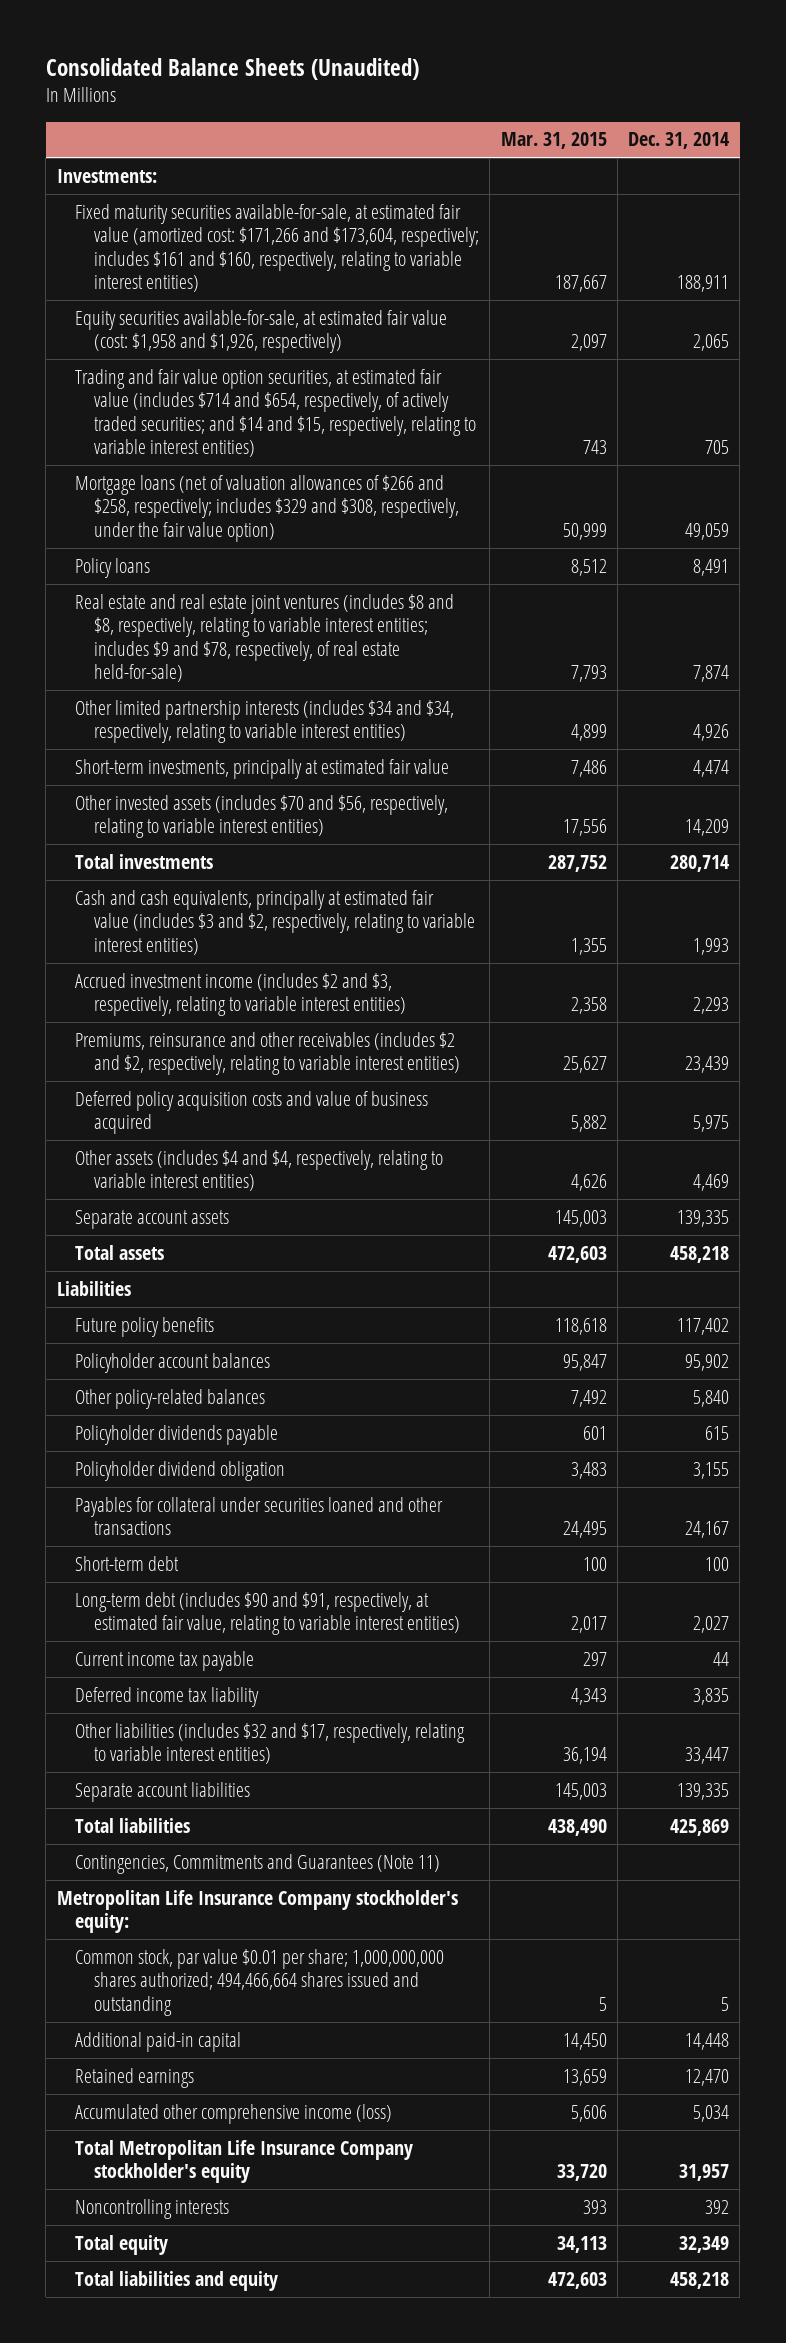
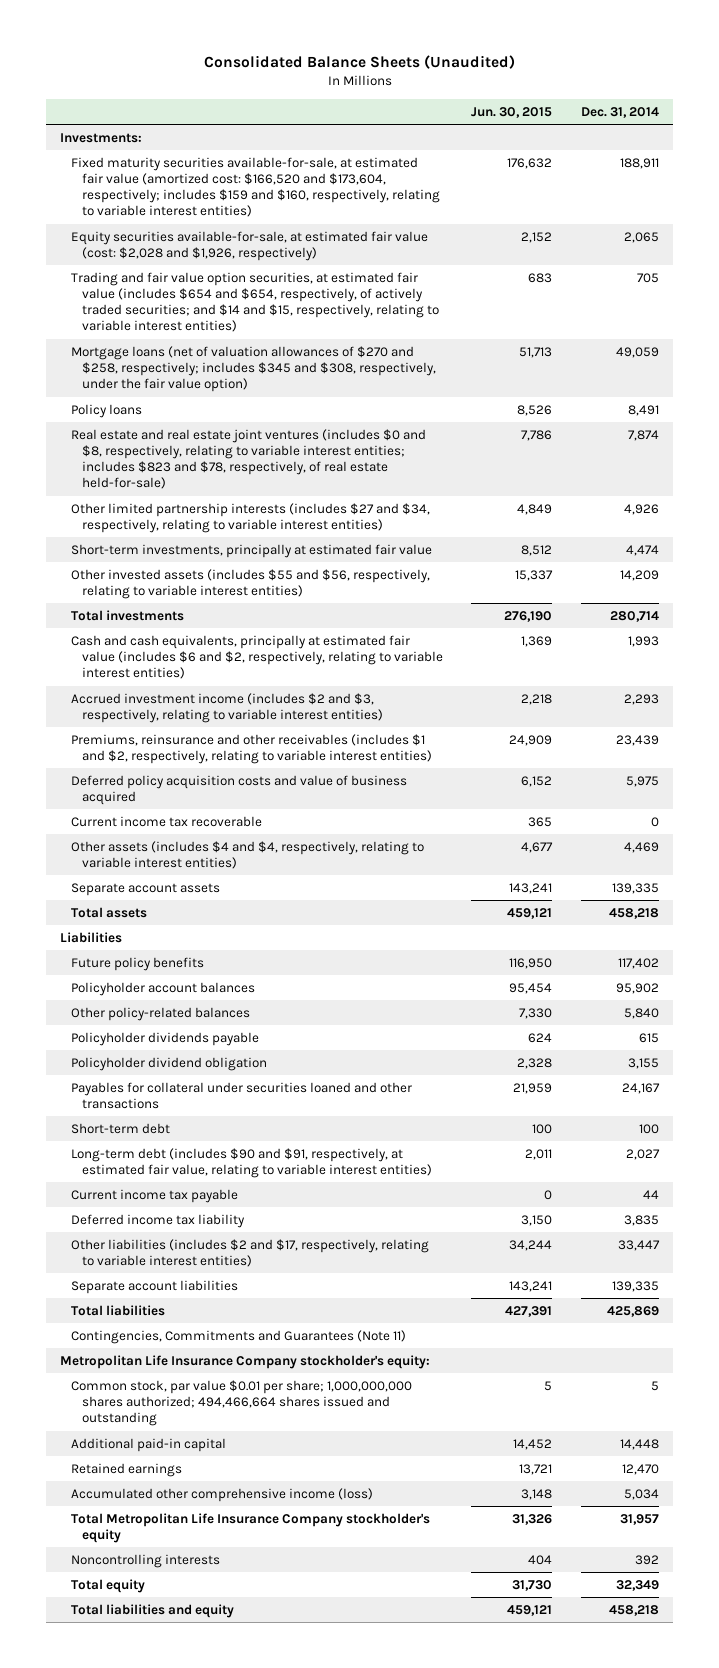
- | Mar. 31, 2015 | Dec. 31, 2014
+ | Jun. 30, 2015 | Dec. 31, 2014
- Fixed maturity securities available-for-sale, at estimated fair value (amortized cost: $171,266 and $173,604, respectively; includes $161 and $160, respectively, relating to variable interest entities) | 187,667 | 188,911
- Equity securities available-for-sale, at estimated fair value (cost: $1,958 and $1,926, respectively) | 2,097 | 2,065
- Trading and fair value option securities, at estimated fair value (includes $714 and $654, respectively, of actively traded securities; and $14 and $15, respectively, relating to variable interest entities) | 743 | 705
- Mortgage loans (net of valuation allowances of $266 and $258, respectively; includes $329 and $308, respectively, under the fair value option) | 50,999 | 49,059
+ Fixed maturity securities available-for-sale, at estimated fair value (amortized cost: $166,520 and $173,604, respectively; includes $159 and $160, respectively, relating to variable interest entities) | 176,632 | 188,911
+ Equity securities available-for-sale, at estimated fair value (cost: $2,028 and $1,926, respectively) | 2,152 | 2,065
+ Trading and fair value option securities, at estimated fair value (includes $654 and $654, respectively, of actively traded securities; and $14 and $15, respectively, relating to variable interest entities) | 683 | 705
+ Mortgage loans (net of valuation allowances of $270 and $258, respectively; includes $345 and $308, respectively, under the fair value option) | 51,713 | 49,059
- Real estate and real estate joint ventures (includes $8 and $8, respectively, relating to variable interest entities; includes $9 and $78, respectively, of real estate held-for-sale) | 7,793 | 7,874
- Other limited partnership interests (includes $34 and $34, respectively, relating to variable interest entities) | 4,899 | 4,926
+ Real estate and real estate joint ventures (includes $0 and $8, respectively, relating to variable interest entities; includes $823 and $78, respectively, of real estate held-for-sale) | 7,786 | 7,874
+ Other limited partnership interests (includes $27 and $34, respectively, relating to variable interest entities) | 4,849 | 4,926
- Other invested assets (includes $70 and $56, respectively, relating to variable interest entities) | 17,556 | 14,209
+ Other invested assets (includes $55 and $56, respectively, relating to variable interest entities) | 15,337 | 14,209
- Cash and cash equivalents, principally at estimated fair value (includes $3 and $2, respectively, relating to variable interest entities) | 1,355 | 1,993
+ Cash and cash equivalents, principally at estimated fair value (includes $6 and $2, respectively, relating to variable interest entities) | 1,369 | 1,993
- Premiums, reinsurance and other receivables (includes $2 and $2, respectively, relating to variable interest entities) | 25,627 | 23,439
+ Premiums, reinsurance and other receivables (includes $1 and $2, respectively, relating to variable interest entities) | 24,909 | 23,439
+ Current income tax recoverable | 365 | 0
- Other liabilities (includes $32 and $17, respectively, relating to variable interest entities) | 36,194 | 33,447
+ Other liabilities (includes $2 and $17, respectively, relating to variable interest entities) | 34,244 | 33,447

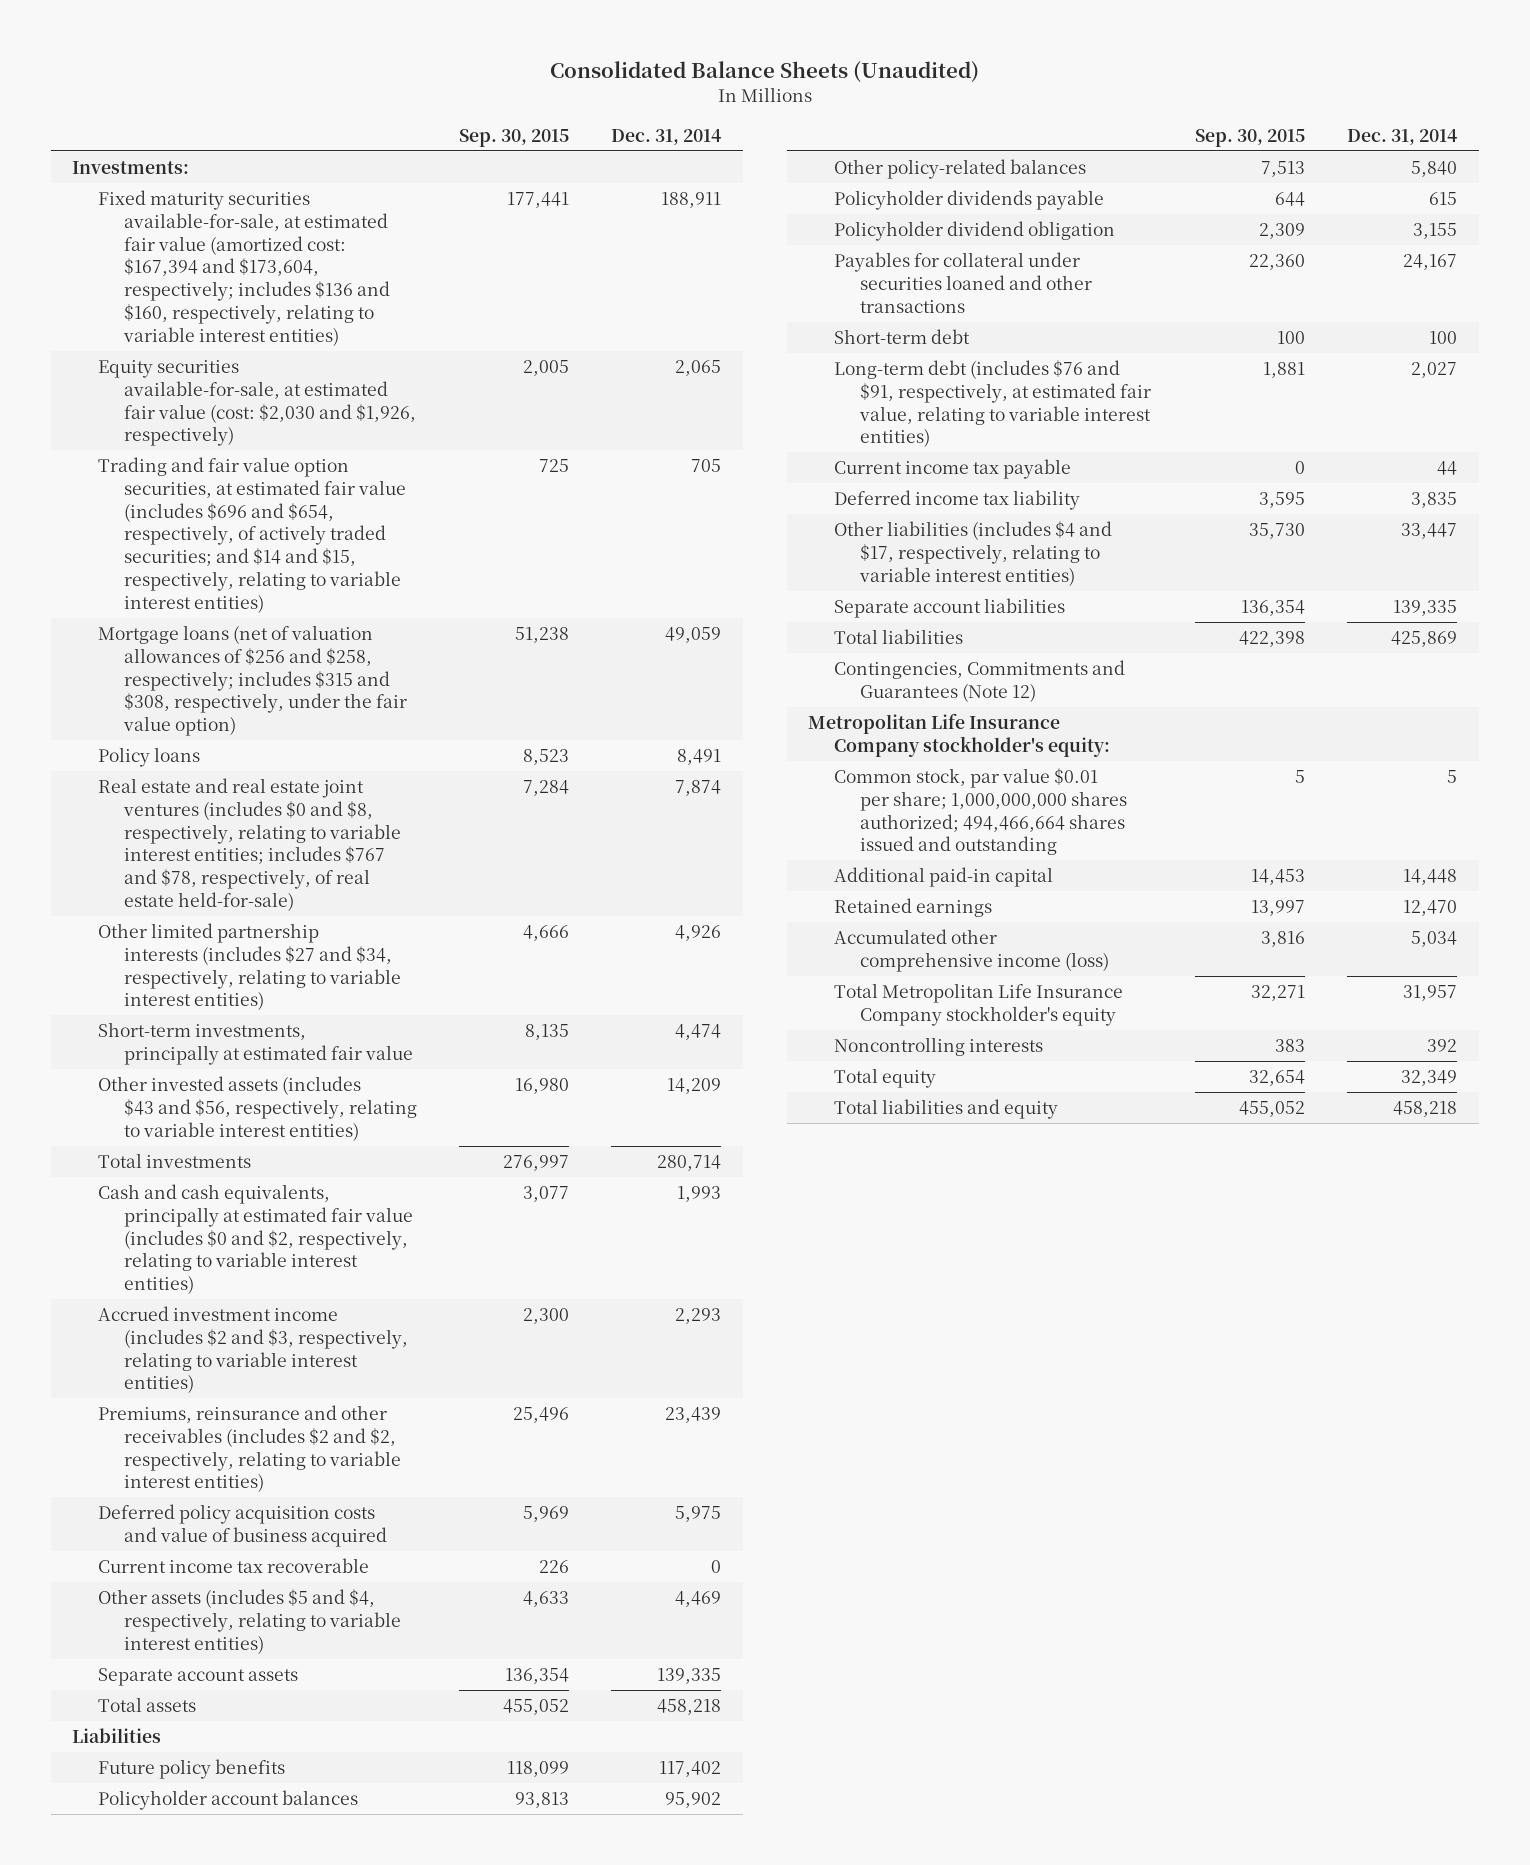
- | Jun. 30, 2015 | Dec. 31, 2014
+ | Sep. 30, 2015 | Dec. 31, 2014
- Fixed maturity securities available-for-sale, at estimated fair value (amortized cost: $166,520 and $173,604, respectively; includes $159 and $160, respectively, relating to variable interest entities) | 176,632 | 188,911
- Equity securities available-for-sale, at estimated fair value (cost: $2,028 and $1,926, respectively) | 2,152 | 2,065
- Trading and fair value option securities, at estimated fair value (includes $654 and $654, respectively, of actively traded securities; and $14 and $15, respectively, relating to variable interest entities) | 683 | 705
- Mortgage loans (net of valuation allowances of $270 and $258, respectively; includes $345 and $308, respectively, under the fair value option) | 51,713 | 49,059
+ Fixed maturity securities available-for-sale, at estimated fair value (amortized cost: $167,394 and $173,604, respectively; includes $136 and $160, respectively, relating to variable interest entities) | 177,441 | 188,911
+ Equity securities available-for-sale, at estimated fair value (cost: $2,030 and $1,926, respectively) | 2,005 | 2,065
+ Trading and fair value option securities, at estimated fair value (includes $696 and $654, respectively, of actively traded securities; and $14 and $15, respectively, relating to variable interest entities) | 725 | 705
+ Mortgage loans (net of valuation allowances of $256 and $258, respectively; includes $315 and $308, respectively, under the fair value option) | 51,238 | 49,059
- Real estate and real estate joint ventures (includes $0 and $8, respectively, relating to variable interest entities; includes $823 and $78, respectively, of real estate held-for-sale) | 7,786 | 7,874
+ Real estate and real estate joint ventures (includes $0 and $8, respectively, relating to variable interest entities; includes $767 and $78, respectively, of real estate held-for-sale) | 7,284 | 7,874
- Other invested assets (includes $55 and $56, respectively, relating to variable interest entities) | 15,337 | 14,209
+ Other invested assets (includes $43 and $56, respectively, relating to variable interest entities) | 16,980 | 14,209
- Cash and cash equivalents, principally at estimated fair value (includes $6 and $2, respectively, relating to variable interest entities) | 1,369 | 1,993
+ Cash and cash equivalents, principally at estimated fair value (includes $0 and $2, respectively, relating to variable interest entities) | 3,077 | 1,993
- Premiums, reinsurance and other receivables (includes $1 and $2, respectively, relating to variable interest entities) | 24,909 | 23,439
+ Premiums, reinsurance and other receivables (includes $2 and $2, respectively, relating to variable interest entities) | 25,496 | 23,439
- Other assets (includes $4 and $4, respectively, relating to variable interest entities) | 4,677 | 4,469
+ Other assets (includes $5 and $4, respectively, relating to variable interest entities) | 4,633 | 4,469
- Long-term debt (includes $90 and $91, respectively, at estimated fair value, relating to variable interest entities) | 2,011 | 2,027
+ Long-term debt (includes $76 and $91, respectively, at estimated fair value, relating to variable interest entities) | 1,881 | 2,027
- Other liabilities (includes $2 and $17, respectively, relating to variable interest entities) | 34,244 | 33,447
+ Other liabilities (includes $4 and $17, respectively, relating to variable interest entities) | 35,730 | 33,447
- Contingencies, Commitments and Guarantees (Note 11)
+ Contingencies, Commitments and Guarantees (Note 12)

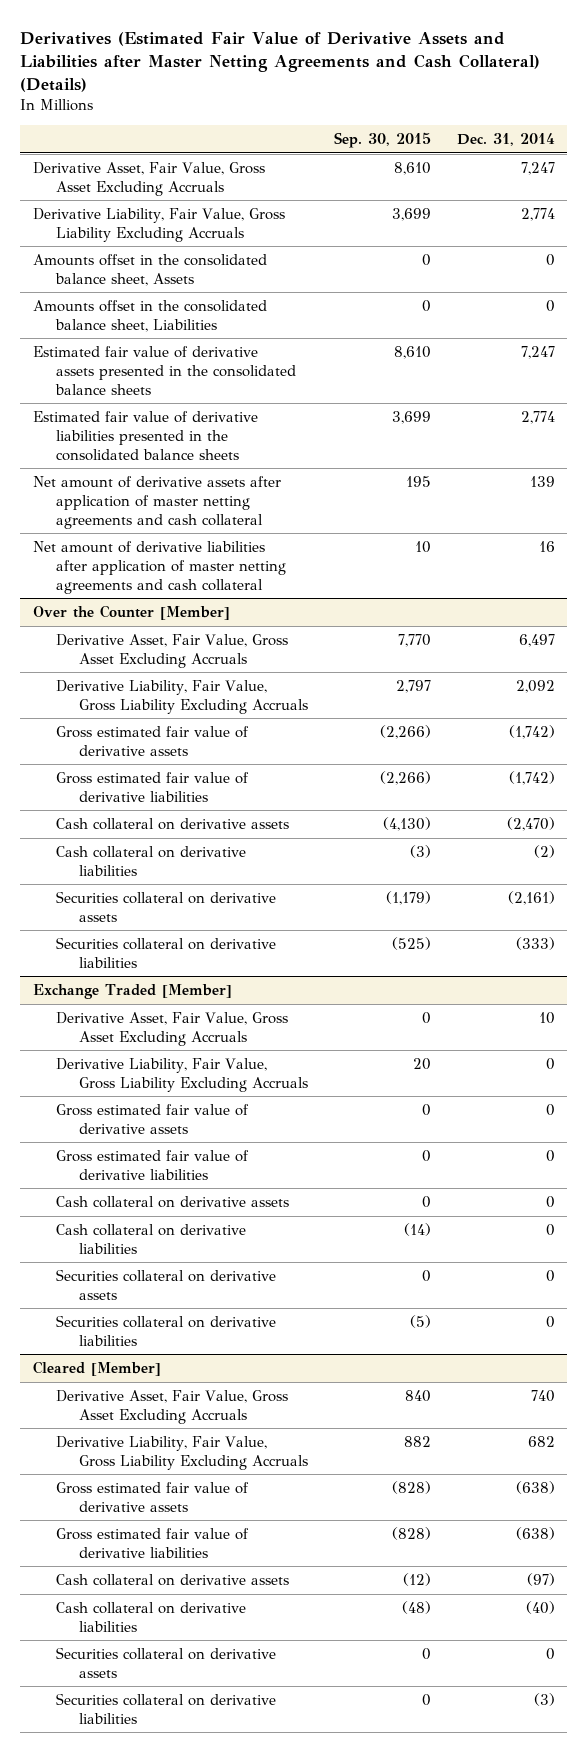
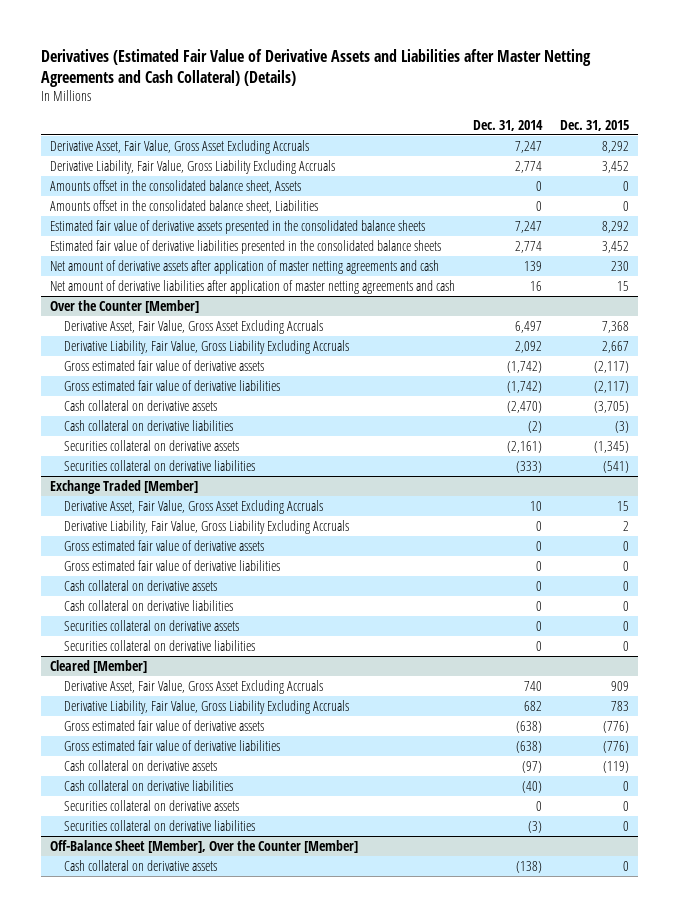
- | Sep. 30, 2015 | Dec. 31, 2014
+ | Dec. 31, 2014 | Dec. 31, 2015
- Net amount of derivative assets after application of master netting agreements and cash collateral | 195 | 139
- Net amount of derivative liabilities after application of master netting agreements and cash collateral | 10 | 16
+ Net amount of derivative assets after application of master netting agreements and cash | 139 | 230
+ Net amount of derivative liabilities after application of master netting agreements and cash | 16 | 15
+ Off-Balance Sheet [Member], Over the Counter [Member]
+ Cash collateral on derivative assets | (138) | 0

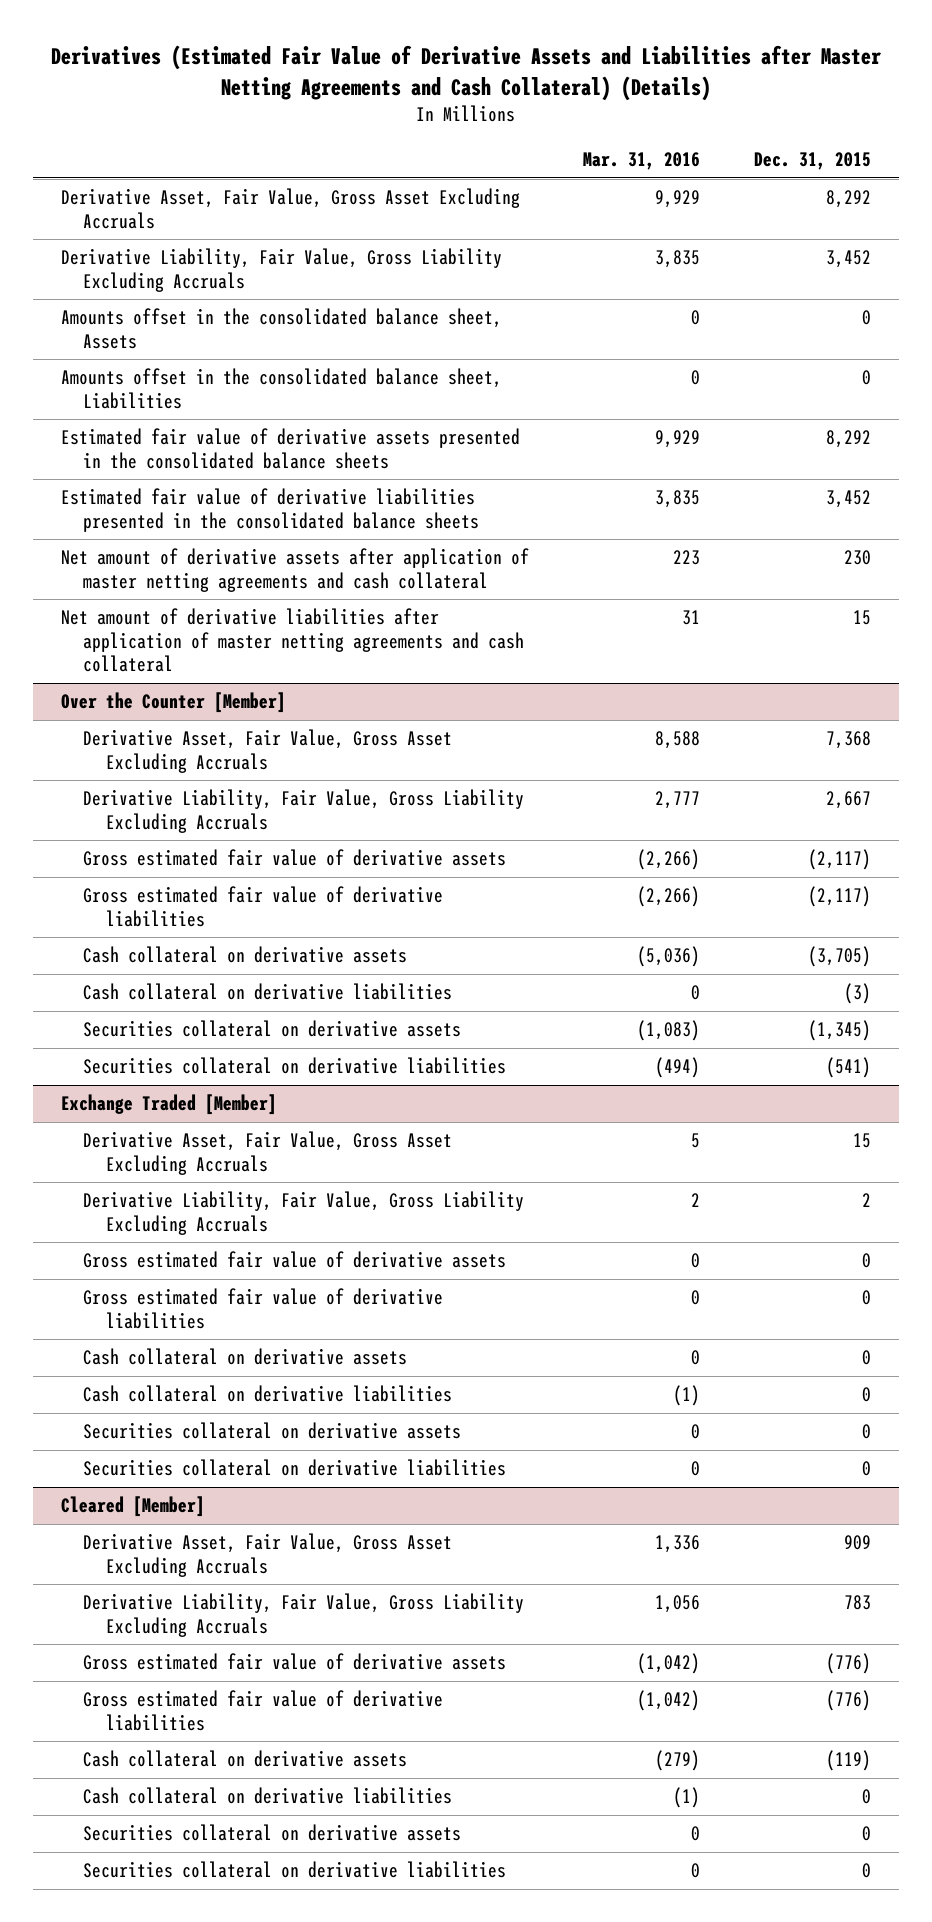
- | Dec. 31, 2014 | Dec. 31, 2015
+ | Mar. 31, 2016 | Dec. 31, 2015
- Net amount of derivative assets after application of master netting agreements and cash | 139 | 230
- Net amount of derivative liabilities after application of master netting agreements and cash | 16 | 15
+ Net amount of derivative assets after application of master netting agreements and cash collateral | 223 | 230
+ Net amount of derivative liabilities after application of master netting agreements and cash collateral | 31 | 15
- Off-Balance Sheet [Member], Over the Counter [Member]
- Cash collateral on derivative assets | (138) | 0

